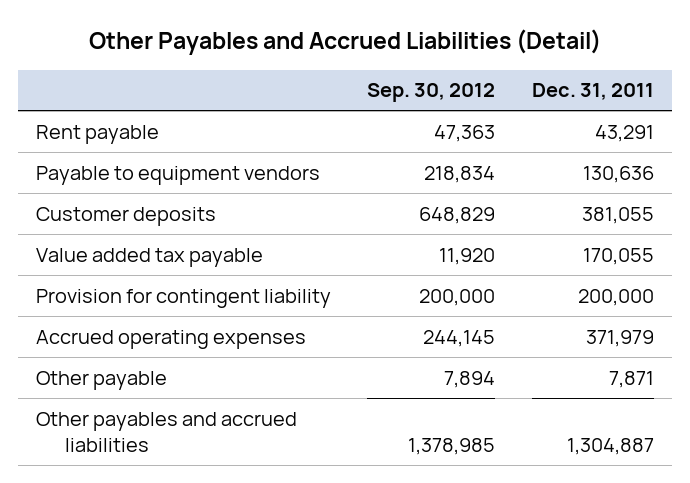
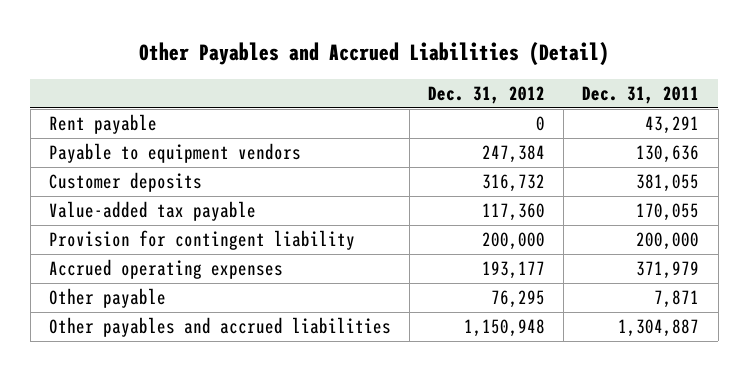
- | Sep. 30, 2012 | Dec. 31, 2011
+ | Dec. 31, 2012 | Dec. 31, 2011
- Value added tax payable | 11,920 | 170,055
+ Value-added tax payable | 117,360 | 170,055

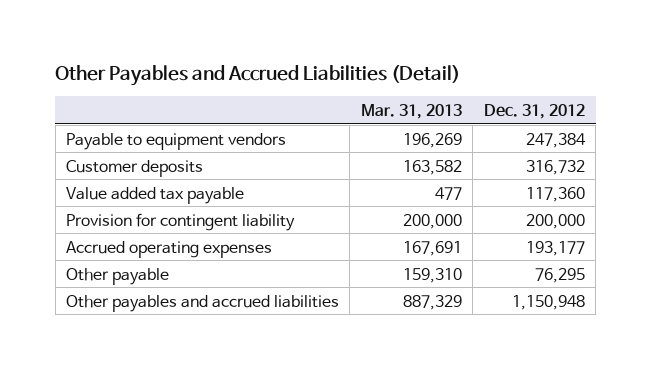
- | Dec. 31, 2012 | Dec. 31, 2011
+ | Mar. 31, 2013 | Dec. 31, 2012
- Rent payable | 0 | 43,291
- Value-added tax payable | 117,360 | 170,055
+ Value added tax payable | 477 | 117,360

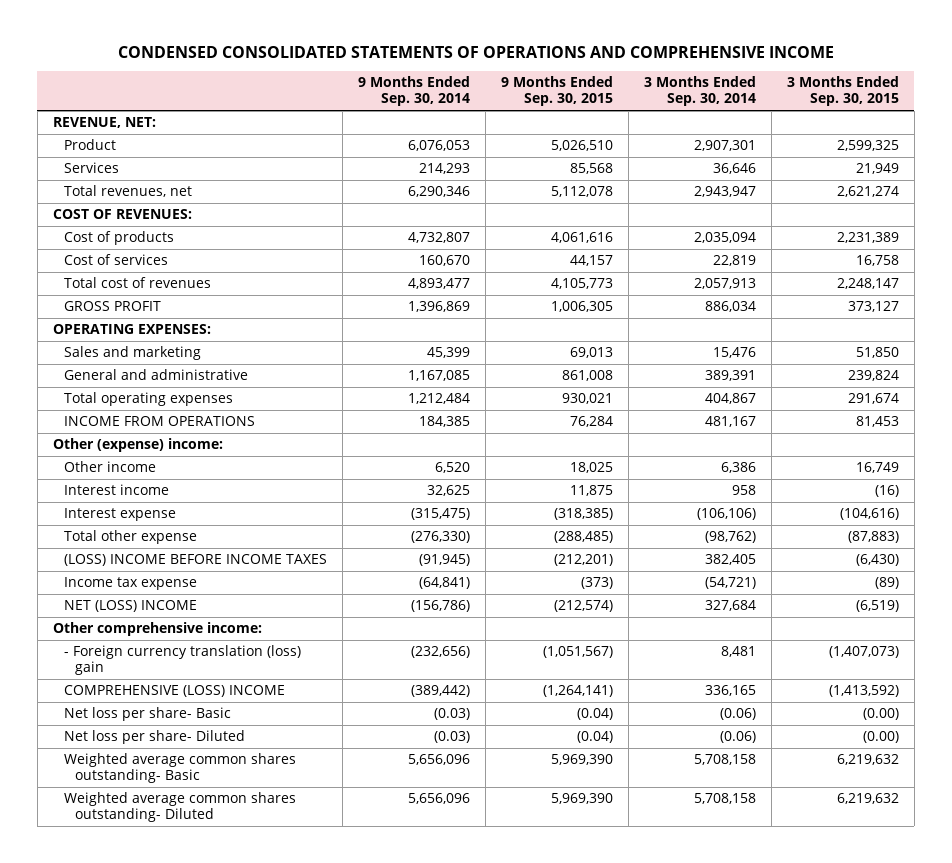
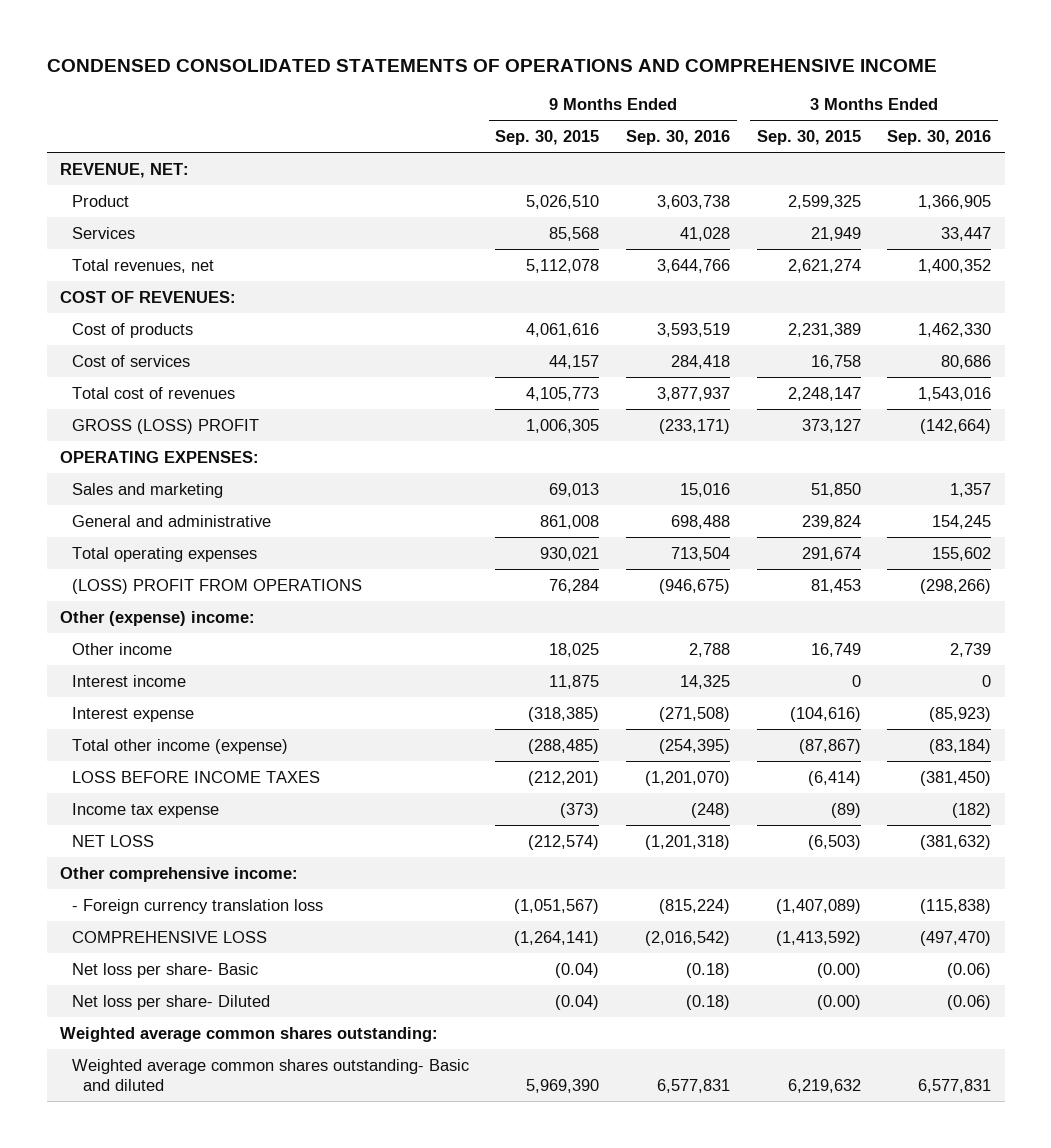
- | 9 Months Ended Sep. 30, 2014 | 9 Months Ended Sep. 30, 2015 | 3 Months Ended Sep. 30, 2014 | 3 Months Ended Sep. 30, 2015
+ | 9 Months Ended Sep. 30, 2015 | 9 Months Ended Sep. 30, 2016 | 3 Months Ended Sep. 30, 2015 | 3 Months Ended Sep. 30, 2016
- GROSS PROFIT | 1,396,869 | 1,006,305 | 886,034 | 373,127
+ GROSS (LOSS) PROFIT | 1,006,305 | (233,171) | 373,127 | (142,664)
- INCOME FROM OPERATIONS | 184,385 | 76,284 | 481,167 | 81,453
+ (LOSS) PROFIT FROM OPERATIONS | 76,284 | (946,675) | 81,453 | (298,266)
- Interest income | 32,625 | 11,875 | 958 | (16)
+ Interest income | 11,875 | 14,325 | 0 | 0
- Total other expense | (276,330) | (288,485) | (98,762) | (87,883)
- (LOSS) INCOME BEFORE INCOME TAXES | (91,945) | (212,201) | 382,405 | (6,430)
+ Total other income (expense) | (288,485) | (254,395) | (87,867) | (83,184)
+ LOSS BEFORE INCOME TAXES | (212,201) | (1,201,070) | (6,414) | (381,450)
- NET (LOSS) INCOME | (156,786) | (212,574) | 327,684 | (6,519)
+ NET LOSS | (212,574) | (1,201,318) | (6,503) | (381,632)
- - Foreign currency translation (loss) gain | (232,656) | (1,051,567) | 8,481 | (1,407,073)
- COMPREHENSIVE (LOSS) INCOME | (389,442) | (1,264,141) | 336,165 | (1,413,592)
+ - Foreign currency translation loss | (1,051,567) | (815,224) | (1,407,089) | (115,838)
+ COMPREHENSIVE LOSS | (1,264,141) | (2,016,542) | (1,413,592) | (497,470)
- Weighted average common shares outstanding- Basic | 5,656,096 | 5,969,390 | 5,708,158 | 6,219,632
- Weighted average common shares outstanding- Diluted | 5,656,096 | 5,969,390 | 5,708,158 | 6,219,632
+ Weighted average common shares outstanding:
+ Weighted average common shares outstanding- Basic and diluted | 5,969,390 | 6,577,831 | 6,219,632 | 6,577,831

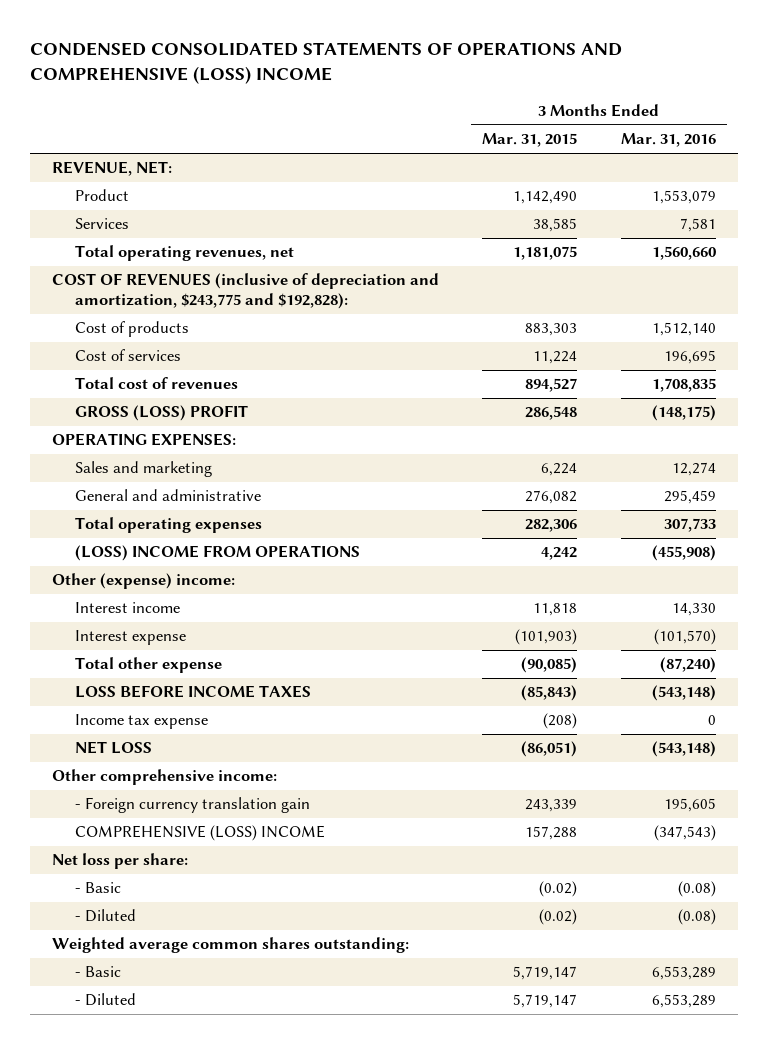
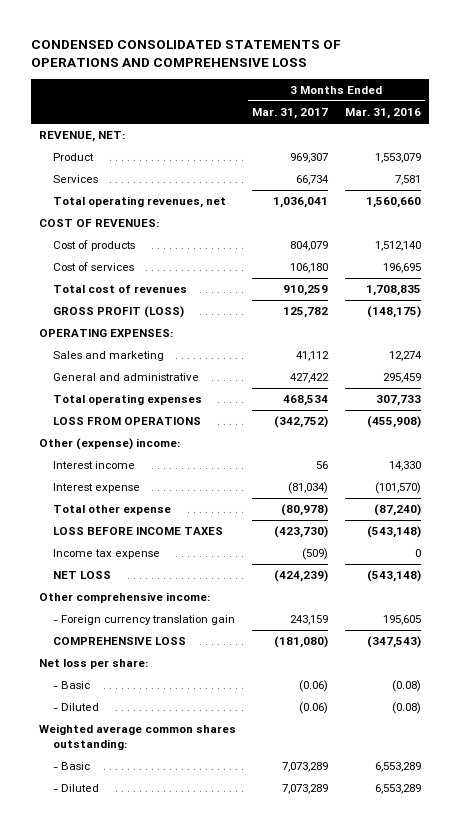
- CONDENSED CONSOLIDATED STATEMENTS OF OPERATIONS AND COMPREHENSIVE (LOSS) INCOME
+ CONDENSED CONSOLIDATED STATEMENTS OF OPERATIONS AND COMPREHENSIVE LOSS
- | 3 Months Ended Mar. 31, 2015 | 3 Months Ended Mar. 31, 2016
+ | 3 Months Ended Mar. 31, 2017 | 3 Months Ended Mar. 31, 2016
- COST OF REVENUES (inclusive of depreciation and amortization, $243,775 and $192,828):
+ COST OF REVENUES:
- GROSS (LOSS) PROFIT | 286,548 | (148,175)
+ GROSS PROFIT (LOSS) | 125,782 | (148,175)
- (LOSS) INCOME FROM OPERATIONS | 4,242 | (455,908)
+ LOSS FROM OPERATIONS | (342,752) | (455,908)
- COMPREHENSIVE (LOSS) INCOME | 157,288 | (347,543)
+ COMPREHENSIVE LOSS | (181,080) | (347,543)

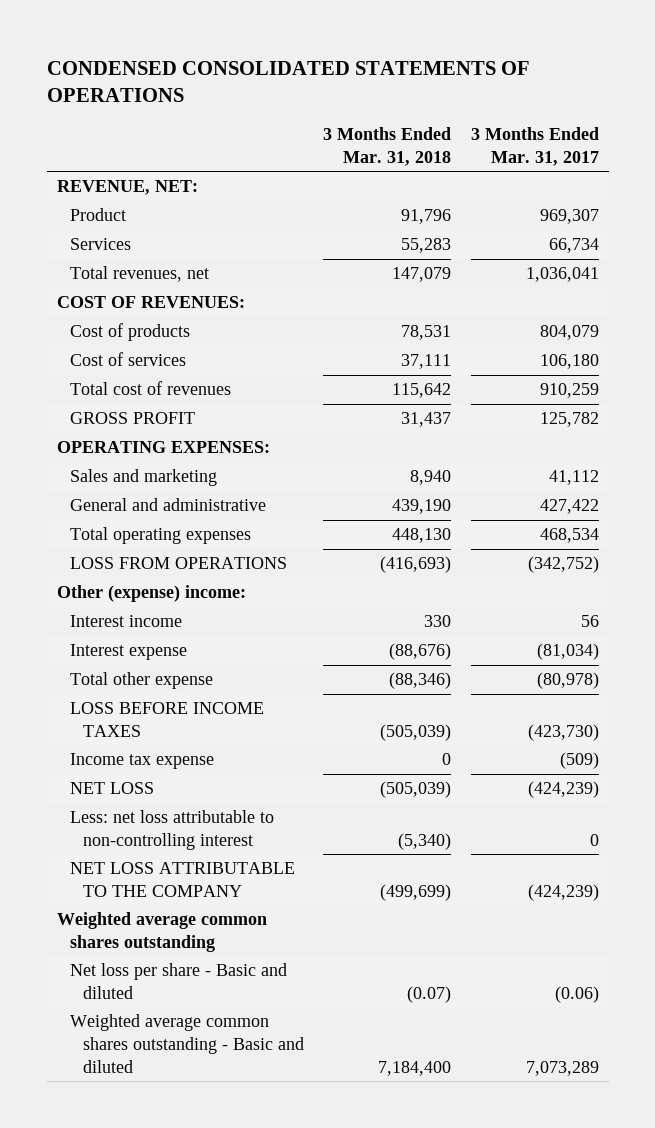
- CONDENSED CONSOLIDATED STATEMENTS OF OPERATIONS AND COMPREHENSIVE LOSS
+ CONDENSED CONSOLIDATED STATEMENTS OF OPERATIONS
- | 3 Months Ended Mar. 31, 2017 | 3 Months Ended Mar. 31, 2016
+ | 3 Months Ended Mar. 31, 2018 | 3 Months Ended Mar. 31, 2017
- Total operating revenues, net | 1,036,041 | 1,560,660
+ Total revenues, net | 147,079 | 1,036,041
- GROSS PROFIT (LOSS) | 125,782 | (148,175)
+ GROSS PROFIT | 31,437 | 125,782
- Other comprehensive income:
- - Foreign currency translation gain | 243,159 | 195,605
- COMPREHENSIVE LOSS | (181,080) | (347,543)
- Net loss per share:
- - Basic | (0.06) | (0.08)
- - Diluted | (0.06) | (0.08)
- Weighted average common shares outstanding:
- - Basic | 7,073,289 | 6,553,289
- - Diluted | 7,073,289 | 6,553,289
+ Less: net loss attributable to non-controlling interest | (5,340) | 0
+ NET LOSS ATTRIBUTABLE TO THE COMPANY | (499,699) | (424,239)
+ Weighted average common shares outstanding
+ Net loss per share - Basic and diluted | (0.07) | (0.06)
+ Weighted average common shares outstanding - Basic and diluted | 7,184,400 | 7,073,289

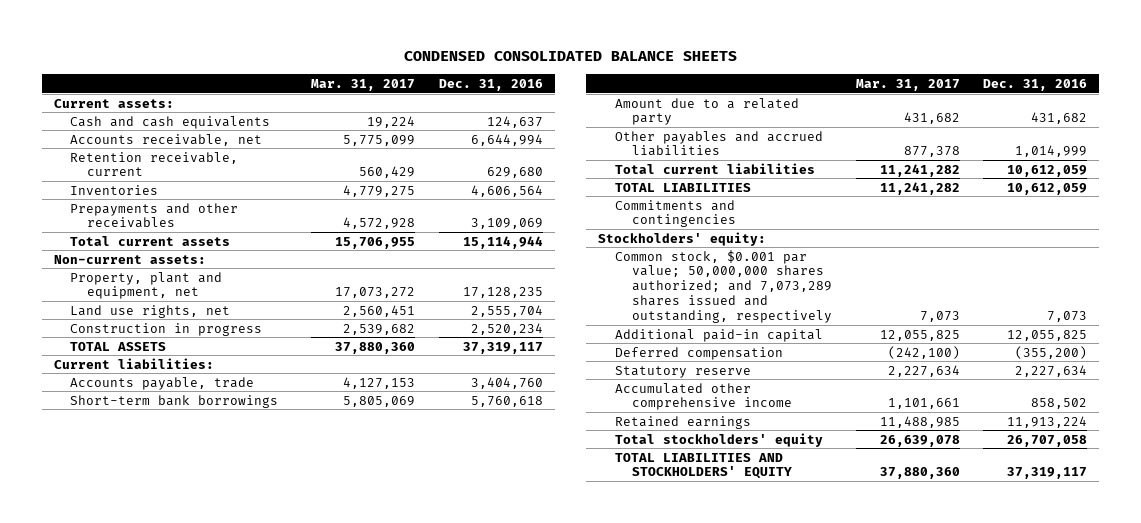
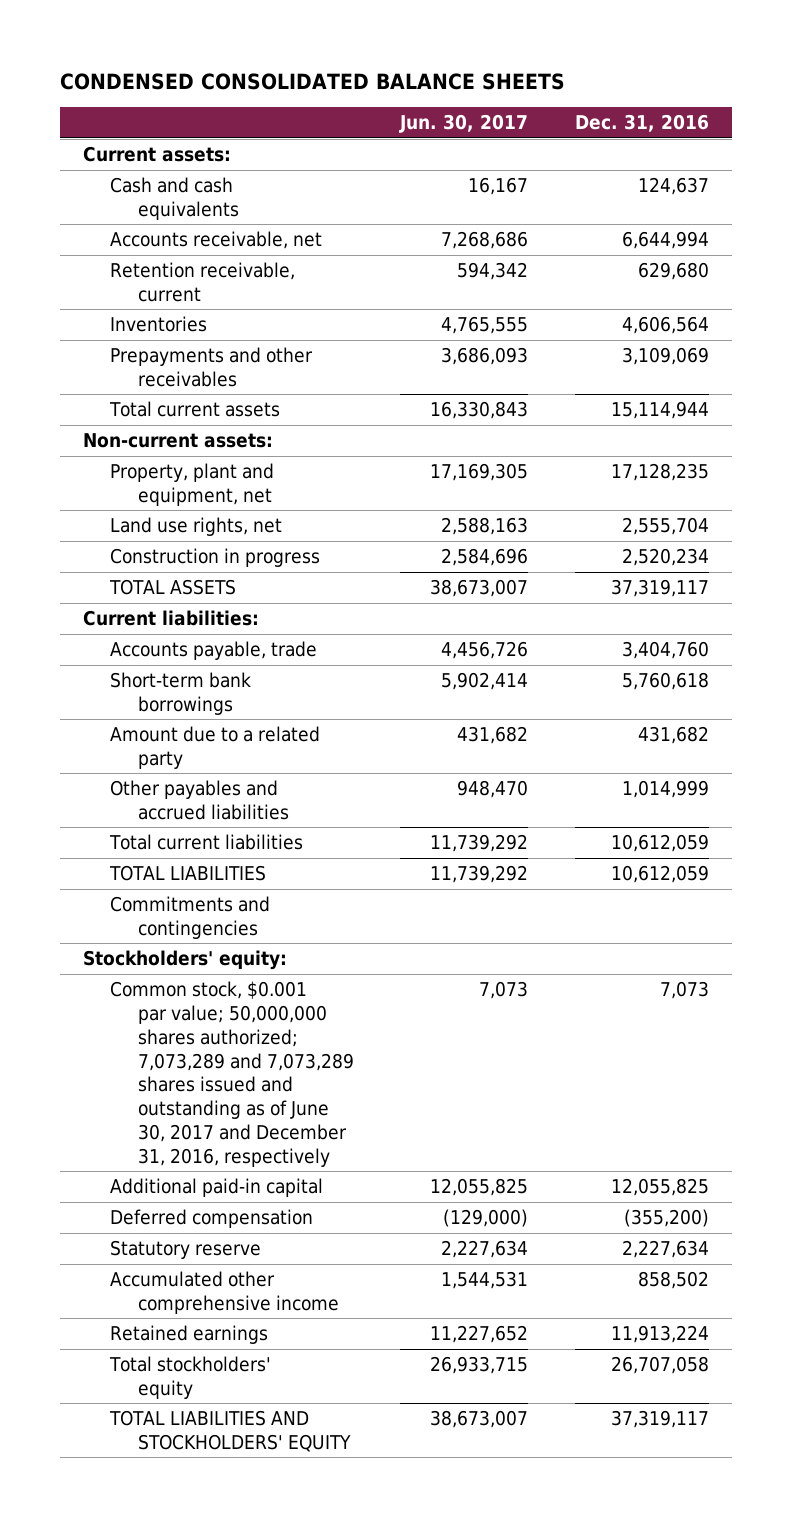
- | Mar. 31, 2017 | Dec. 31, 2016
+ | Jun. 30, 2017 | Dec. 31, 2016
- Common stock, $0.001 par value; 50,000,000 shares authorized; and 7,073,289 shares issued and outstanding, respectively | 7,073 | 7,073
+ Common stock, $0.001 par value; 50,000,000 shares authorized; 7,073,289 and 7,073,289 shares issued and outstanding as of June 30, 2017 and December 31, 2016, respectively | 7,073 | 7,073

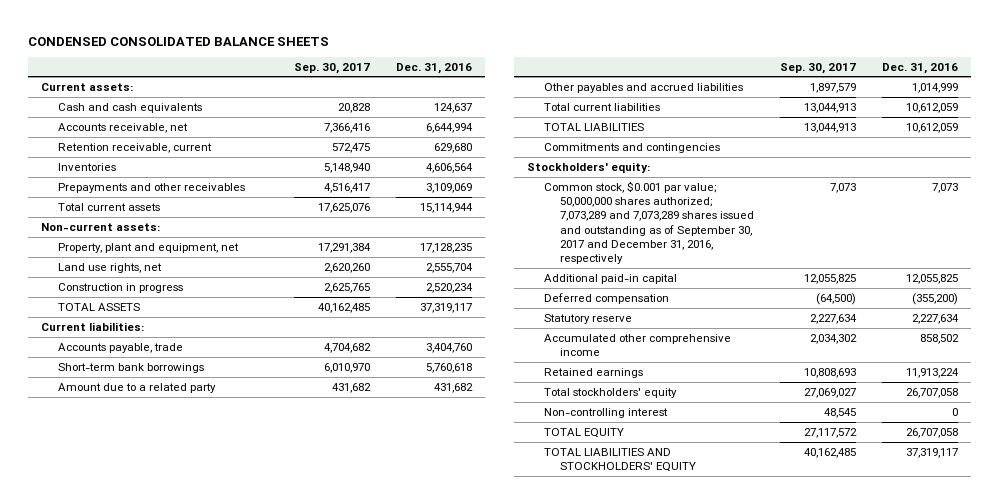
- | Jun. 30, 2017 | Dec. 31, 2016
+ | Sep. 30, 2017 | Dec. 31, 2016
- Common stock, $0.001 par value; 50,000,000 shares authorized; 7,073,289 and 7,073,289 shares issued and outstanding as of June 30, 2017 and December 31, 2016, respectively | 7,073 | 7,073
+ Common stock, $0.001 par value; 50,000,000 shares authorized; 7,073,289 and 7,073,289 shares issued and outstanding as of September 30, 2017 and December 31, 2016, respectively | 7,073 | 7,073
+ Non-controlling interest | 48,545 | 0
+ TOTAL EQUITY | 27,117,572 | 26,707,058

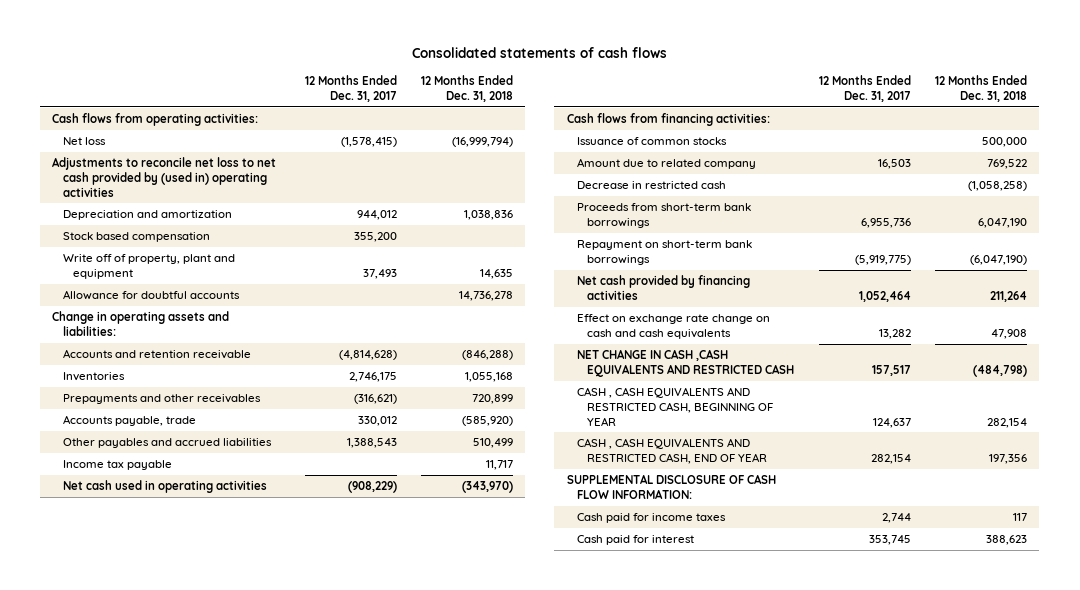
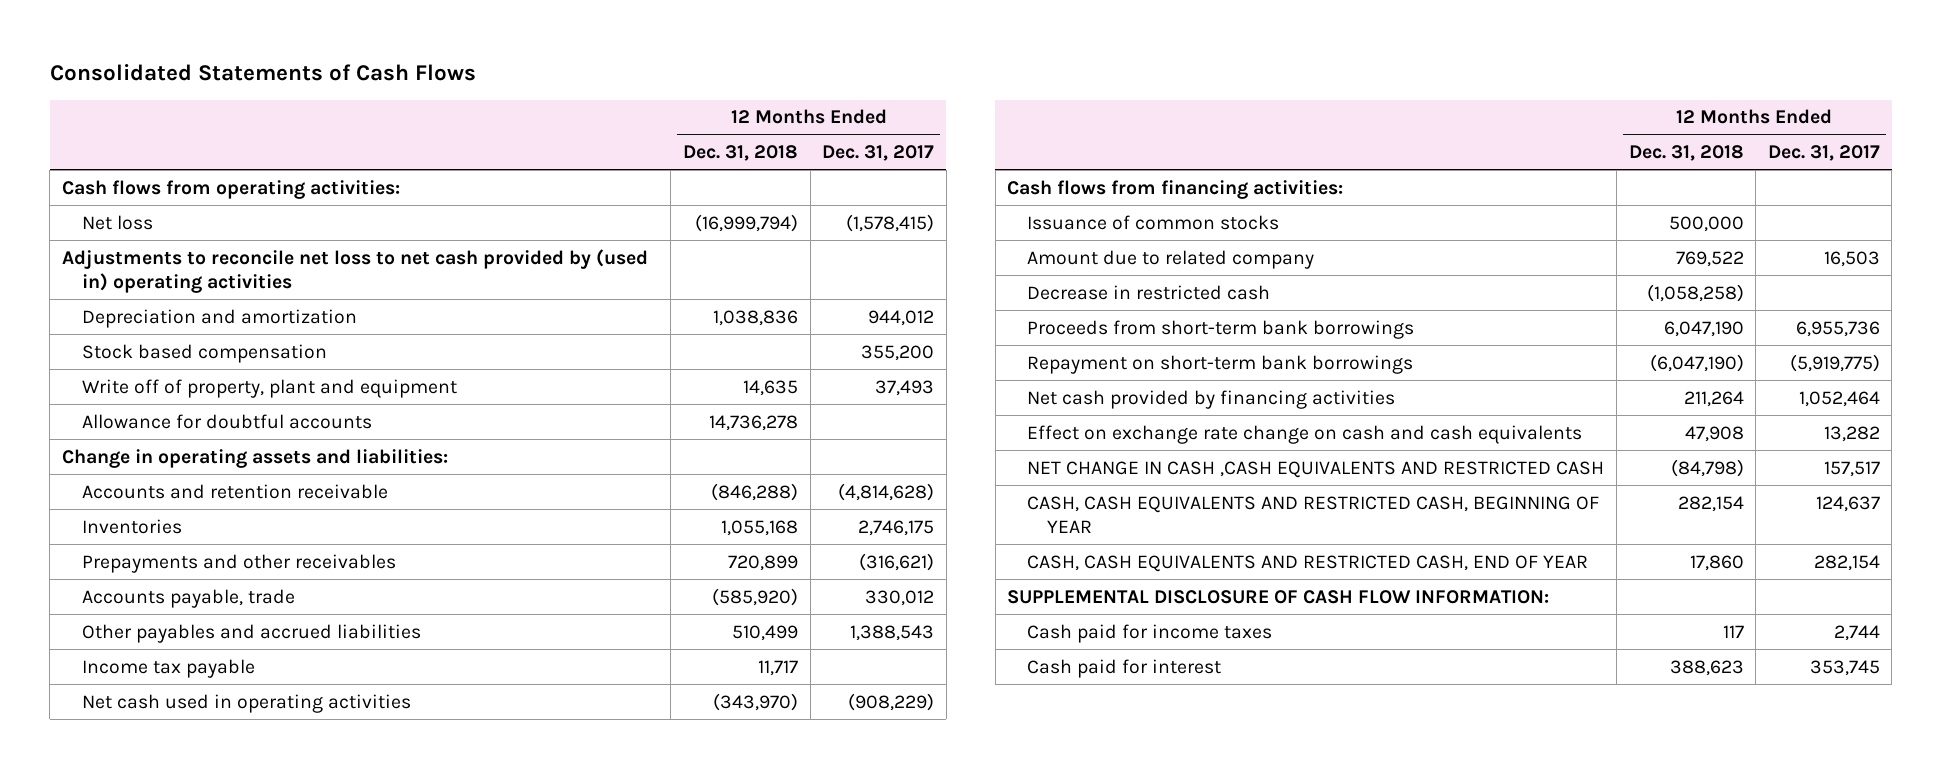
- Consolidated statements of cash flows
+ Consolidated Statements of Cash Flows
- | 12 Months Ended Dec. 31, 2017 | 12 Months Ended Dec. 31, 2018
+ | 12 Months Ended Dec. 31, 2018 | 12 Months Ended Dec. 31, 2017
- NET CHANGE IN CASH ,CASH EQUIVALENTS AND RESTRICTED CASH | 157,517 | (484,798)
- CASH , CASH EQUIVALENTS AND RESTRICTED CASH, BEGINNING OF YEAR | 124,637 | 282,154
- CASH , CASH EQUIVALENTS AND RESTRICTED CASH, END OF YEAR | 282,154 | 197,356
+ NET CHANGE IN CASH ,CASH EQUIVALENTS AND RESTRICTED CASH | (84,798) | 157,517
+ CASH, CASH EQUIVALENTS AND RESTRICTED CASH, BEGINNING OF YEAR | 282,154 | 124,637
+ CASH, CASH EQUIVALENTS AND RESTRICTED CASH, END OF YEAR | 17,860 | 282,154

